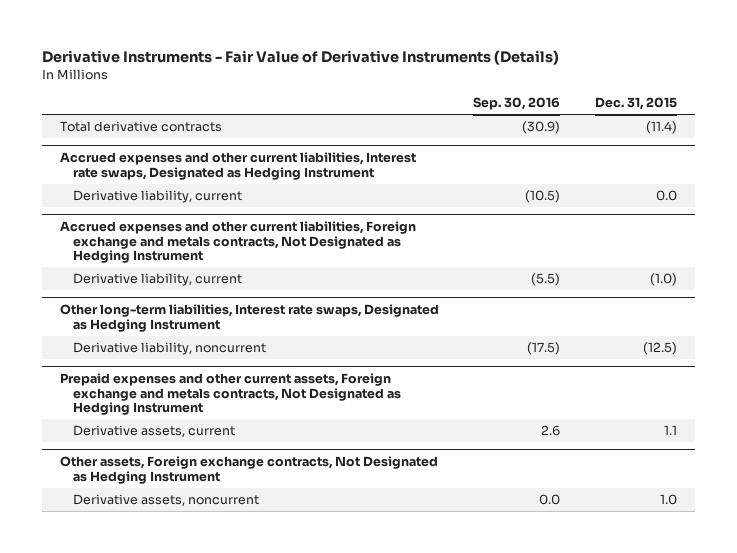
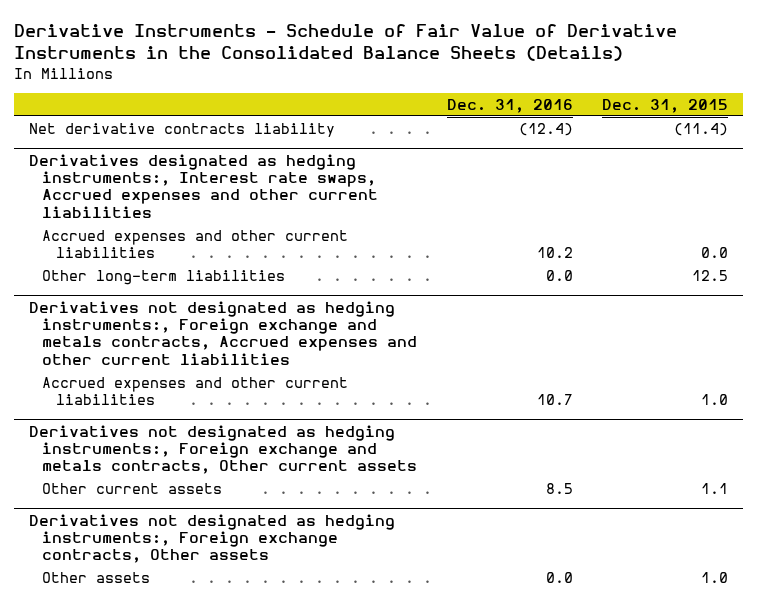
- Derivative Instruments - Fair Value of Derivative Instruments (Details)
+ Derivative Instruments - Schedule of Fair Value of Derivative Instruments in the Consolidated Balance Sheets (Details)
- | Sep. 30, 2016 | Dec. 31, 2015
+ | Dec. 31, 2016 | Dec. 31, 2015
- Total derivative contracts | (30.9) | (11.4)
- Accrued expenses and other current liabilities, Interest rate swaps, Designated as Hedging Instrument
- Derivative liability, current | (10.5) | 0.0
- Accrued expenses and other current liabilities, Foreign exchange and metals contracts, Not Designated as Hedging Instrument
- Derivative liability, current | (5.5) | (1.0)
- Other long-term liabilities, Interest rate swaps, Designated as Hedging Instrument
- Derivative liability, noncurrent | (17.5) | (12.5)
- Prepaid expenses and other current assets, Foreign exchange and metals contracts, Not Designated as Hedging Instrument
- Derivative assets, current | 2.6 | 1.1
- Other assets, Foreign exchange contracts, Not Designated as Hedging Instrument
- Derivative assets, noncurrent | 0.0 | 1.0
+ Net derivative contracts liability | (12.4) | (11.4)
+ Derivatives designated as hedging instruments:, Interest rate swaps, Accrued expenses and other current liabilities
+ Accrued expenses and other current liabilities | 10.2 | 0.0
+ Other long-term liabilities | 0.0 | 12.5
+ Derivatives not designated as hedging instruments:, Foreign exchange and metals contracts, Accrued expenses and other current liabilities
+ Accrued expenses and other current liabilities | 10.7 | 1.0
+ Derivatives not designated as hedging instruments:, Foreign exchange and metals contracts, Other current assets
+ Other current assets | 8.5 | 1.1
+ Derivatives not designated as hedging instruments:, Foreign exchange contracts, Other assets
+ Other assets | 0.0 | 1.0

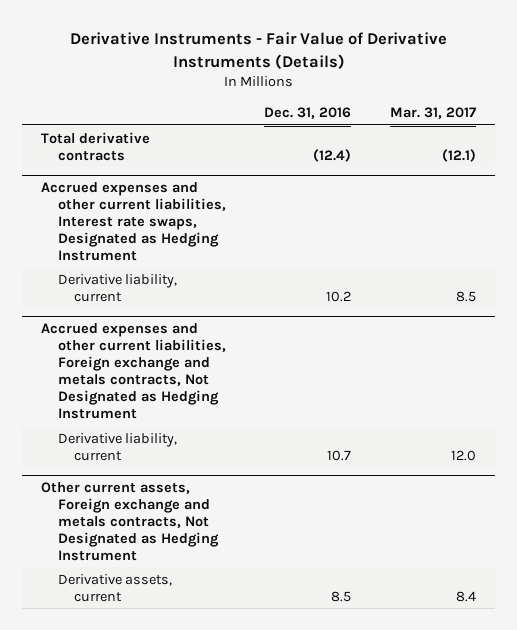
- Derivative Instruments - Schedule of Fair Value of Derivative Instruments in the Consolidated Balance Sheets (Details)
+ Derivative Instruments - Fair Value of Derivative Instruments (Details)
- | Dec. 31, 2016 | Dec. 31, 2015
+ | Dec. 31, 2016 | Mar. 31, 2017
- Net derivative contracts liability | (12.4) | (11.4)
- Derivatives designated as hedging instruments:, Interest rate swaps, Accrued expenses and other current liabilities
- Accrued expenses and other current liabilities | 10.2 | 0.0
- Other long-term liabilities | 0.0 | 12.5
- Derivatives not designated as hedging instruments:, Foreign exchange and metals contracts, Accrued expenses and other current liabilities
- Accrued expenses and other current liabilities | 10.7 | 1.0
- Derivatives not designated as hedging instruments:, Foreign exchange and metals contracts, Other current assets
- Other current assets | 8.5 | 1.1
- Derivatives not designated as hedging instruments:, Foreign exchange contracts, Other assets
- Other assets | 0.0 | 1.0
+ Total derivative contracts | (12.4) | (12.1)
+ Accrued expenses and other current liabilities, Interest rate swaps, Designated as Hedging Instrument
+ Derivative liability, current | 10.2 | 8.5
+ Accrued expenses and other current liabilities, Foreign exchange and metals contracts, Not Designated as Hedging Instrument
+ Derivative liability, current | 10.7 | 12.0
+ Other current assets, Foreign exchange and metals contracts, Not Designated as Hedging Instrument
+ Derivative assets, current | 8.5 | 8.4

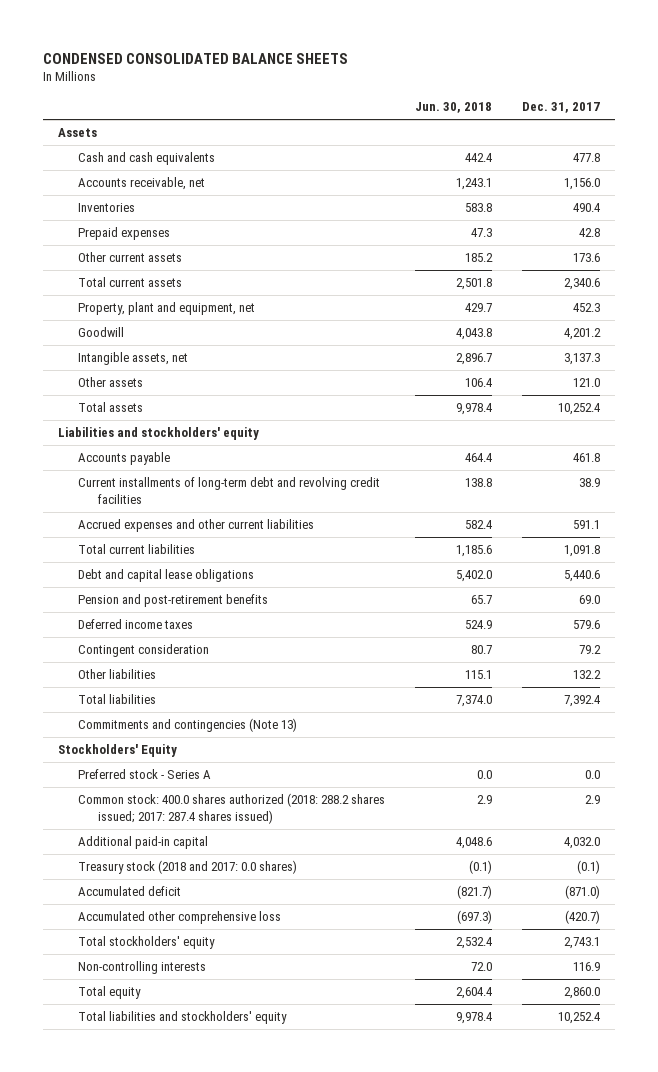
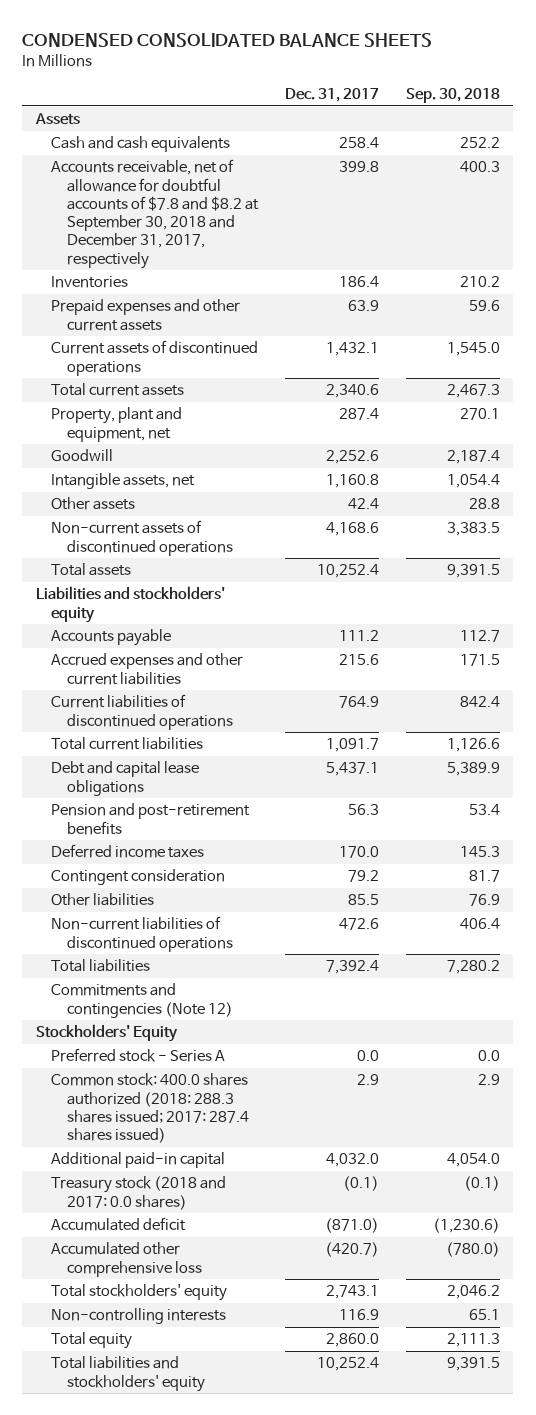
- | Jun. 30, 2018 | Dec. 31, 2017
+ | Dec. 31, 2017 | Sep. 30, 2018
- Cash and cash equivalents | 442.4 | 477.8
- Accounts receivable, net | 1,243.1 | 1,156.0
- Inventories | 583.8 | 490.4
- Prepaid expenses | 47.3 | 42.8
- Other current assets | 185.2 | 173.6
+ Cash and cash equivalents | 258.4 | 252.2
+ Accounts receivable, net of allowance for doubtful accounts of $7.8 and $8.2 at September 30, 2018 and December 31, 2017, respectively | 399.8 | 400.3
+ Inventories | 186.4 | 210.2
+ Prepaid expenses and other current assets | 63.9 | 59.6
+ Current assets of discontinued operations | 1,432.1 | 1,545.0
- Property, plant and equipment, net | 429.7 | 452.3
- Goodwill | 4,043.8 | 4,201.2
- Intangible assets, net | 2,896.7 | 3,137.3
- Other assets | 106.4 | 121.0
+ Property, plant and equipment, net | 287.4 | 270.1
+ Goodwill | 2,252.6 | 2,187.4
+ Intangible assets, net | 1,160.8 | 1,054.4
+ Other assets | 42.4 | 28.8
+ Non-current assets of discontinued operations | 4,168.6 | 3,383.5
- Accounts payable | 464.4 | 461.8
- Current installments of long-term debt and revolving credit facilities | 138.8 | 38.9
- Accrued expenses and other current liabilities | 582.4 | 591.1
- Total current liabilities | 1,185.6 | 1,091.8
- Debt and capital lease obligations | 5,402.0 | 5,440.6
- Pension and post-retirement benefits | 65.7 | 69.0
- Deferred income taxes | 524.9 | 579.6
+ Accounts payable | 111.2 | 112.7
+ Accrued expenses and other current liabilities | 215.6 | 171.5
+ Current liabilities of discontinued operations | 764.9 | 842.4
+ Total current liabilities | 1,091.7 | 1,126.6
+ Debt and capital lease obligations | 5,437.1 | 5,389.9
+ Pension and post-retirement benefits | 56.3 | 53.4
+ Deferred income taxes | 170.0 | 145.3
- Other liabilities | 115.1 | 132.2
+ Other liabilities | 85.5 | 76.9
+ Non-current liabilities of discontinued operations | 472.6 | 406.4
- Commitments and contingencies (Note 13)
+ Commitments and contingencies (Note 12)
- Common stock: 400.0 shares authorized (2018: 288.2 shares issued; 2017: 287.4 shares issued) | 2.9 | 2.9
+ Common stock: 400.0 shares authorized (2018: 288.3 shares issued; 2017: 287.4 shares issued) | 2.9 | 2.9

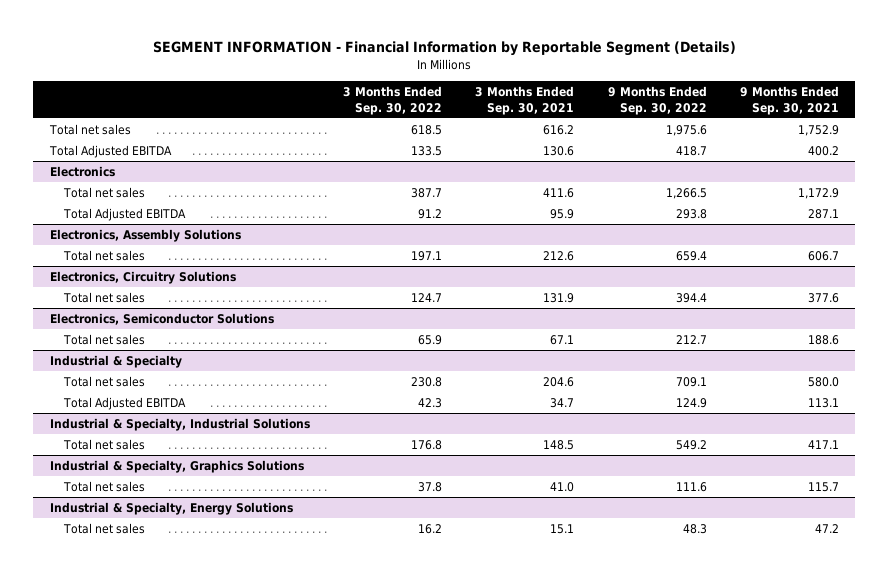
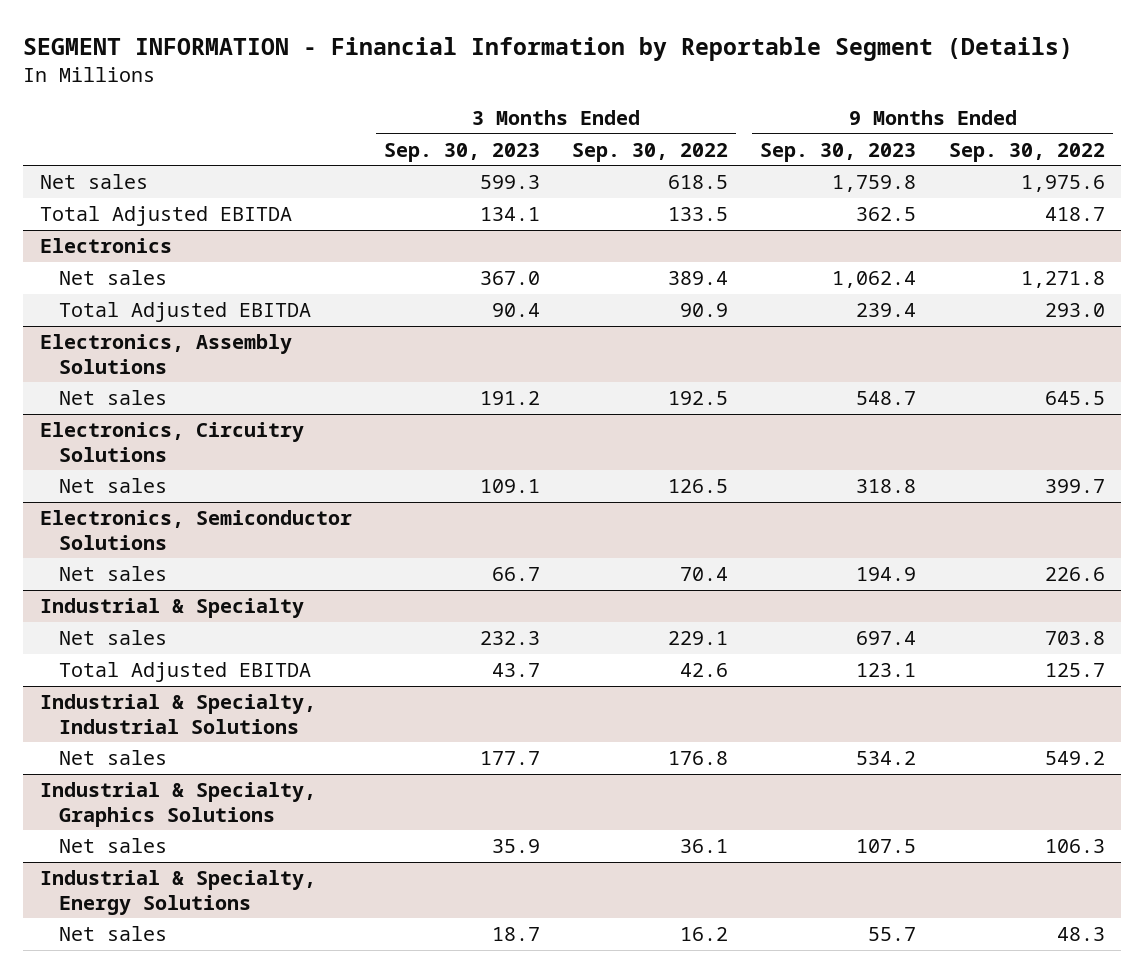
- | 3 Months Ended Sep. 30, 2022 | 3 Months Ended Sep. 30, 2021 | 9 Months Ended Sep. 30, 2022 | 9 Months Ended Sep. 30, 2021
+ | 3 Months Ended Sep. 30, 2023 | 3 Months Ended Sep. 30, 2022 | 9 Months Ended Sep. 30, 2023 | 9 Months Ended Sep. 30, 2022
- Total net sales | 618.5 | 616.2 | 1,975.6 | 1,752.9
+ Net sales | 599.3 | 618.5 | 1,759.8 | 1,975.6
@ Electronics
- Total net sales | 387.7 | 411.6 | 1,266.5 | 1,172.9
- Total Adjusted EBITDA | 91.2 | 95.9 | 293.8 | 287.1
+ Net sales | 367.0 | 389.4 | 1,062.4 | 1,271.8
+ Total Adjusted EBITDA | 90.4 | 90.9 | 239.4 | 293.0
@ Electronics, Assembly Solutions
- Total net sales | 197.1 | 212.6 | 659.4 | 606.7
+ Net sales | 191.2 | 192.5 | 548.7 | 645.5
@ Electronics, Circuitry Solutions
- Total net sales | 124.7 | 131.9 | 394.4 | 377.6
+ Net sales | 109.1 | 126.5 | 318.8 | 399.7
@ Electronics, Semiconductor Solutions
- Total net sales | 65.9 | 67.1 | 212.7 | 188.6
+ Net sales | 66.7 | 70.4 | 194.9 | 226.6
@ Industrial & Specialty
- Total net sales | 230.8 | 204.6 | 709.1 | 580.0
- Total Adjusted EBITDA | 42.3 | 34.7 | 124.9 | 113.1
+ Net sales | 232.3 | 229.1 | 697.4 | 703.8
+ Total Adjusted EBITDA | 43.7 | 42.6 | 123.1 | 125.7
@ Industrial & Specialty, Industrial Solutions
- Total net sales | 176.8 | 148.5 | 549.2 | 417.1
+ Net sales | 177.7 | 176.8 | 534.2 | 549.2
@ Industrial & Specialty, Graphics Solutions
- Total net sales | 37.8 | 41.0 | 111.6 | 115.7
+ Net sales | 35.9 | 36.1 | 107.5 | 106.3
@ Industrial & Specialty, Energy Solutions
- Total net sales | 16.2 | 15.1 | 48.3 | 47.2
+ Net sales | 18.7 | 16.2 | 55.7 | 48.3

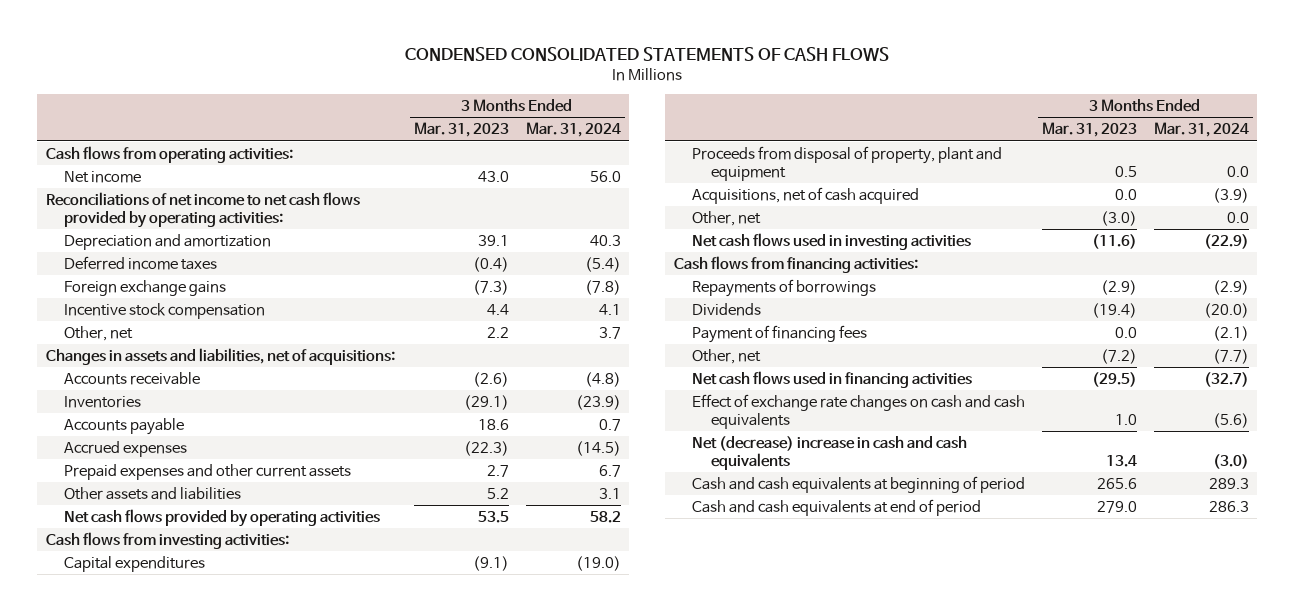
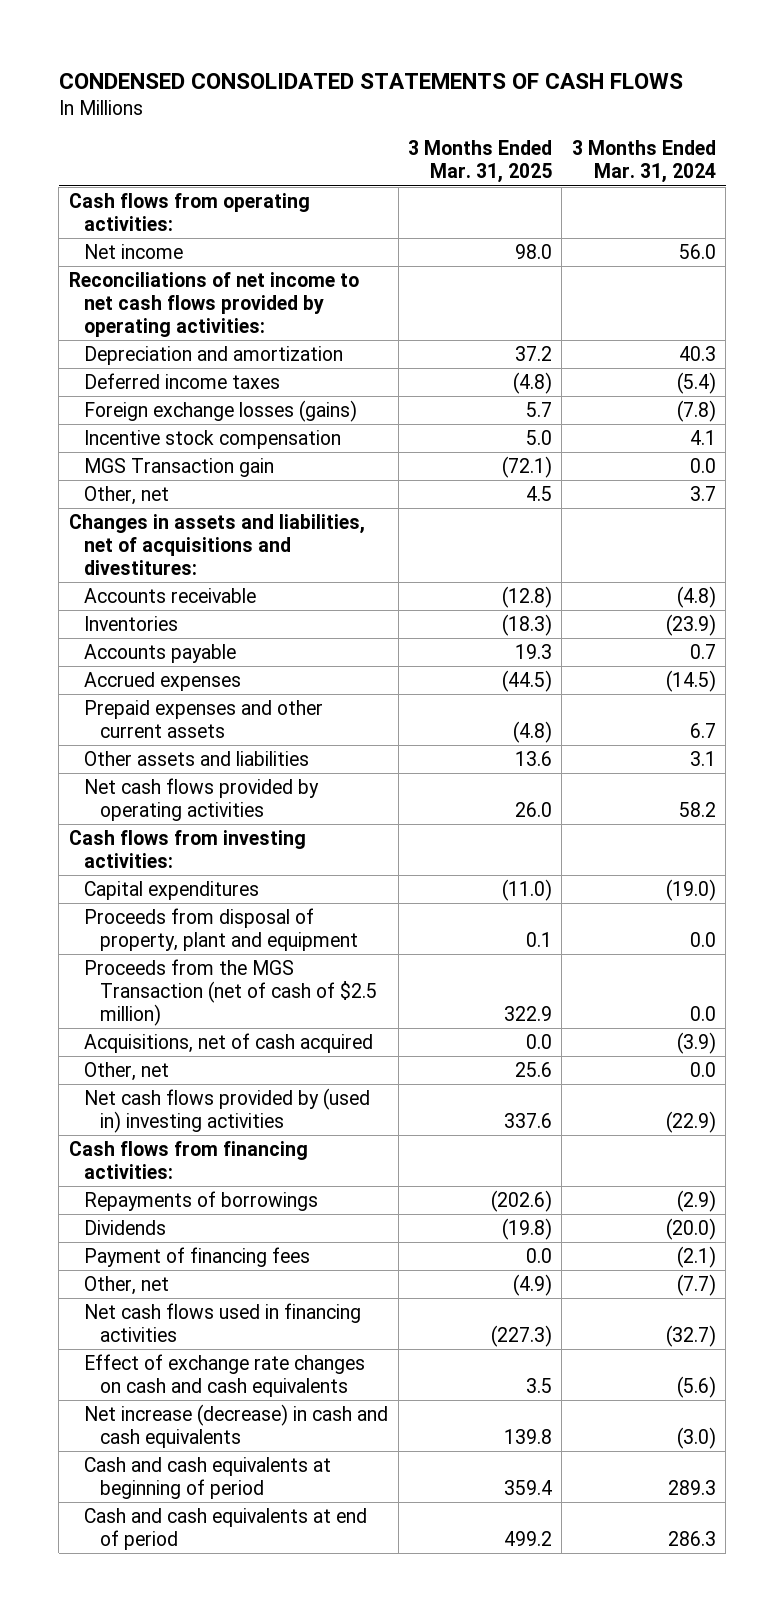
- | 3 Months Ended Mar. 31, 2023 | 3 Months Ended Mar. 31, 2024
+ | 3 Months Ended Mar. 31, 2025 | 3 Months Ended Mar. 31, 2024
- Foreign exchange gains | (7.3) | (7.8)
+ Foreign exchange losses (gains) | 5.7 | (7.8)
+ MGS Transaction gain | (72.1) | 0.0
- Changes in assets and liabilities, net of acquisitions:
+ Changes in assets and liabilities, net of acquisitions and divestitures:
+ Proceeds from the MGS Transaction (net of cash of $2.5 million) | 322.9 | 0.0
- Net cash flows used in investing activities | (11.6) | (22.9)
+ Net cash flows provided by (used in) investing activities | 337.6 | (22.9)
- Net (decrease) increase in cash and cash equivalents | 13.4 | (3.0)
+ Net increase (decrease) in cash and cash equivalents | 139.8 | (3.0)

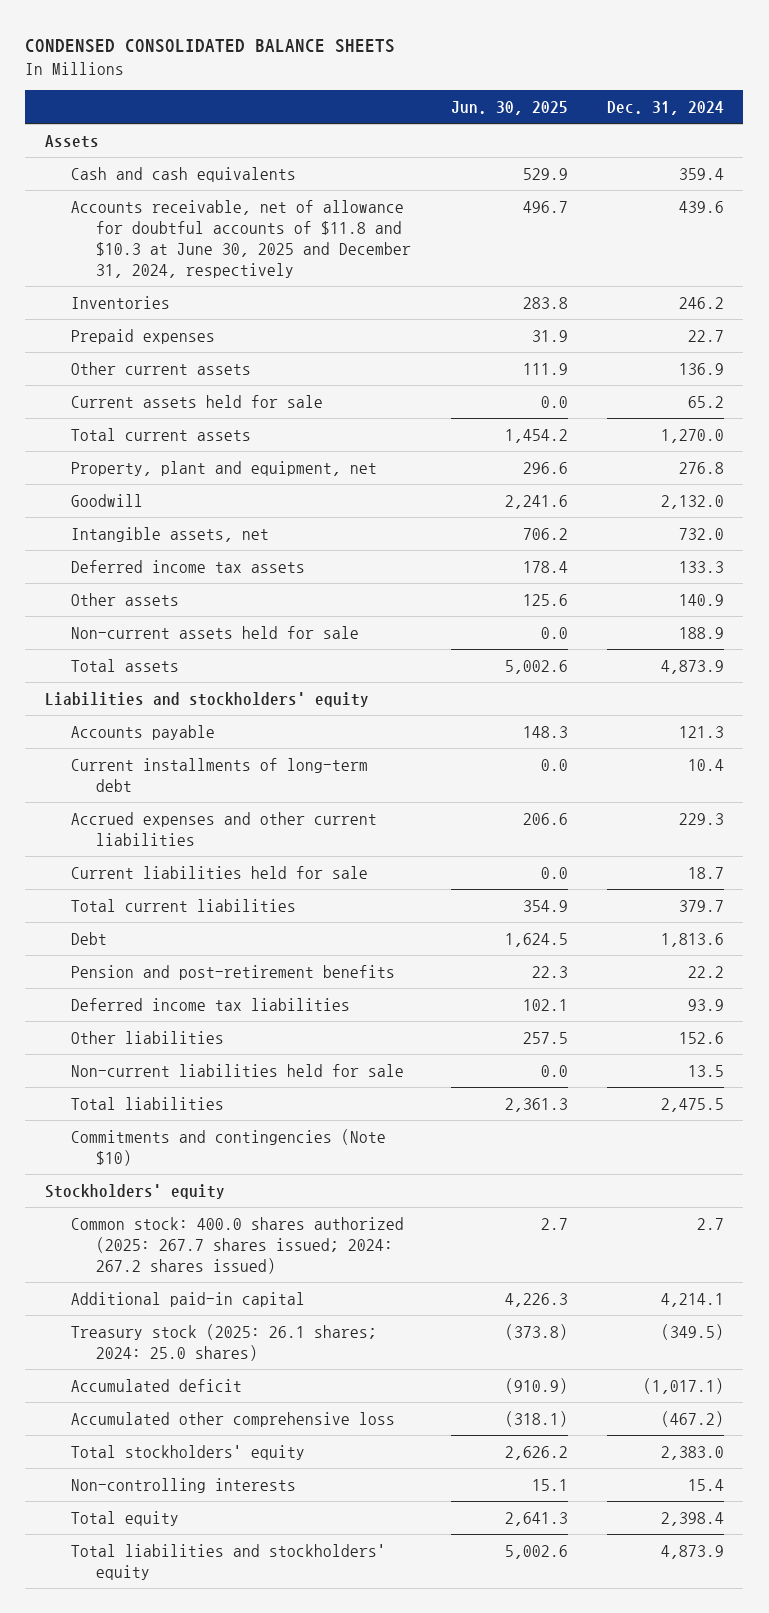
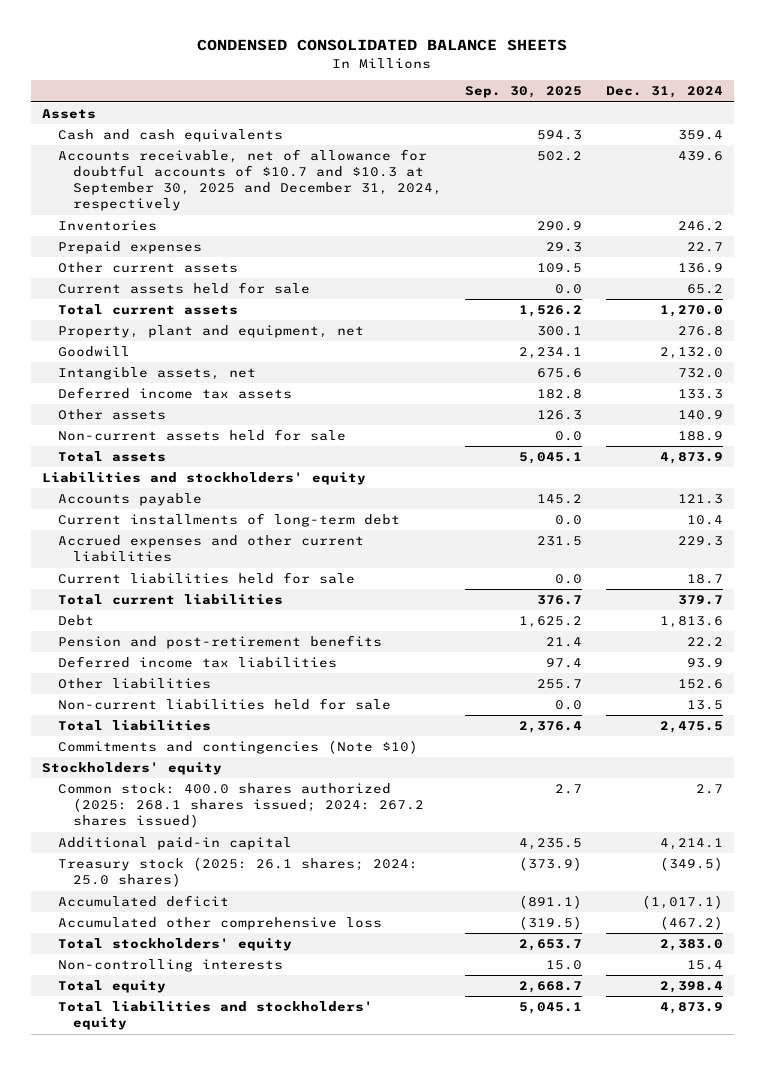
- | Jun. 30, 2025 | Dec. 31, 2024
+ | Sep. 30, 2025 | Dec. 31, 2024
- Accounts receivable, net of allowance for doubtful accounts of $11.8 and $10.3 at June 30, 2025 and December 31, 2024, respectively | 496.7 | 439.6
+ Accounts receivable, net of allowance for doubtful accounts of $10.7 and $10.3 at September 30, 2025 and December 31, 2024, respectively | 502.2 | 439.6
- Common stock: 400.0 shares authorized (2025: 267.7 shares issued; 2024: 267.2 shares issued) | 2.7 | 2.7
+ Common stock: 400.0 shares authorized (2025: 268.1 shares issued; 2024: 267.2 shares issued) | 2.7 | 2.7

